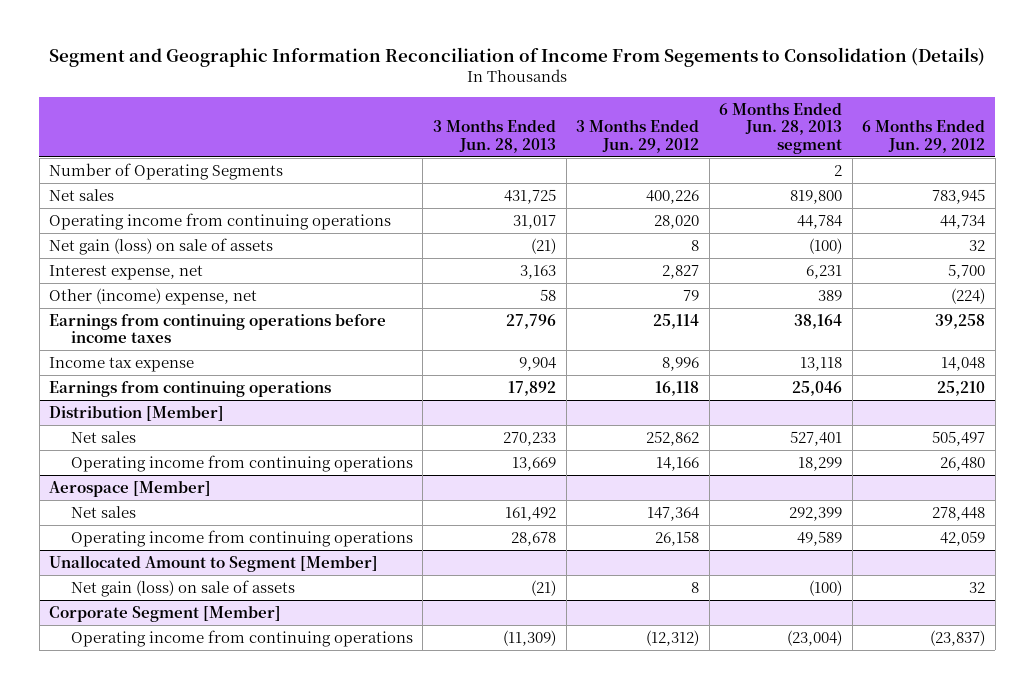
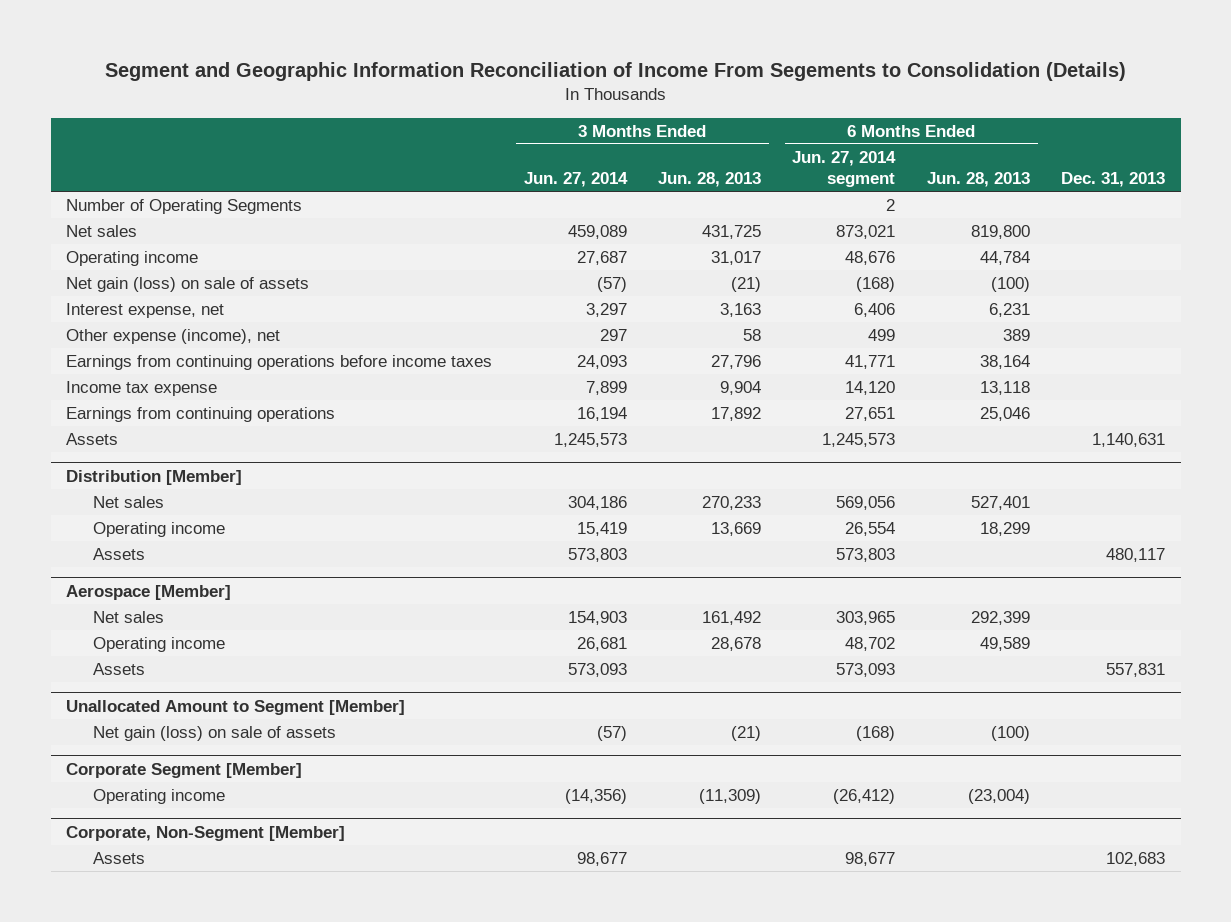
- | 3 Months Ended Jun. 28, 2013 | 3 Months Ended Jun. 29, 2012 | 6 Months Ended Jun. 28, 2013 segment | 6 Months Ended Jun. 29, 2012
+ | 3 Months Ended Jun. 27, 2014 | 3 Months Ended Jun. 28, 2013 | 6 Months Ended Jun. 27, 2014 segment | 6 Months Ended Jun. 28, 2013 | Dec. 31, 2013
- Operating income from continuing operations | 31,017 | 28,020 | 44,784 | 44,734
+ Operating income | 27,687 | 31,017 | 48,676 | 44,784 |
- Other (income) expense, net | 58 | 79 | 389 | (224)
+ Other expense (income), net | 297 | 58 | 499 | 389 |
+ Assets | 1,245,573 | | 1,245,573 | | 1,140,631
@ Distribution [Member]
- Operating income from continuing operations | 13,669 | 14,166 | 18,299 | 26,480
+ Operating income | 15,419 | 13,669 | 26,554 | 18,299 |
+ Assets | 573,803 | | 573,803 | | 480,117
@ Aerospace [Member]
- Operating income from continuing operations | 28,678 | 26,158 | 49,589 | 42,059
+ Operating income | 26,681 | 28,678 | 48,702 | 49,589 |
+ Assets | 573,093 | | 573,093 | | 557,831
@ Corporate Segment [Member]
- Operating income from continuing operations | (11,309) | (12,312) | (23,004) | (23,837)
+ Operating income | (14,356) | (11,309) | (26,412) | (23,004) |
+ Corporate, Non-Segment [Member]
+ Assets | 98,677 | | 98,677 | | 102,683

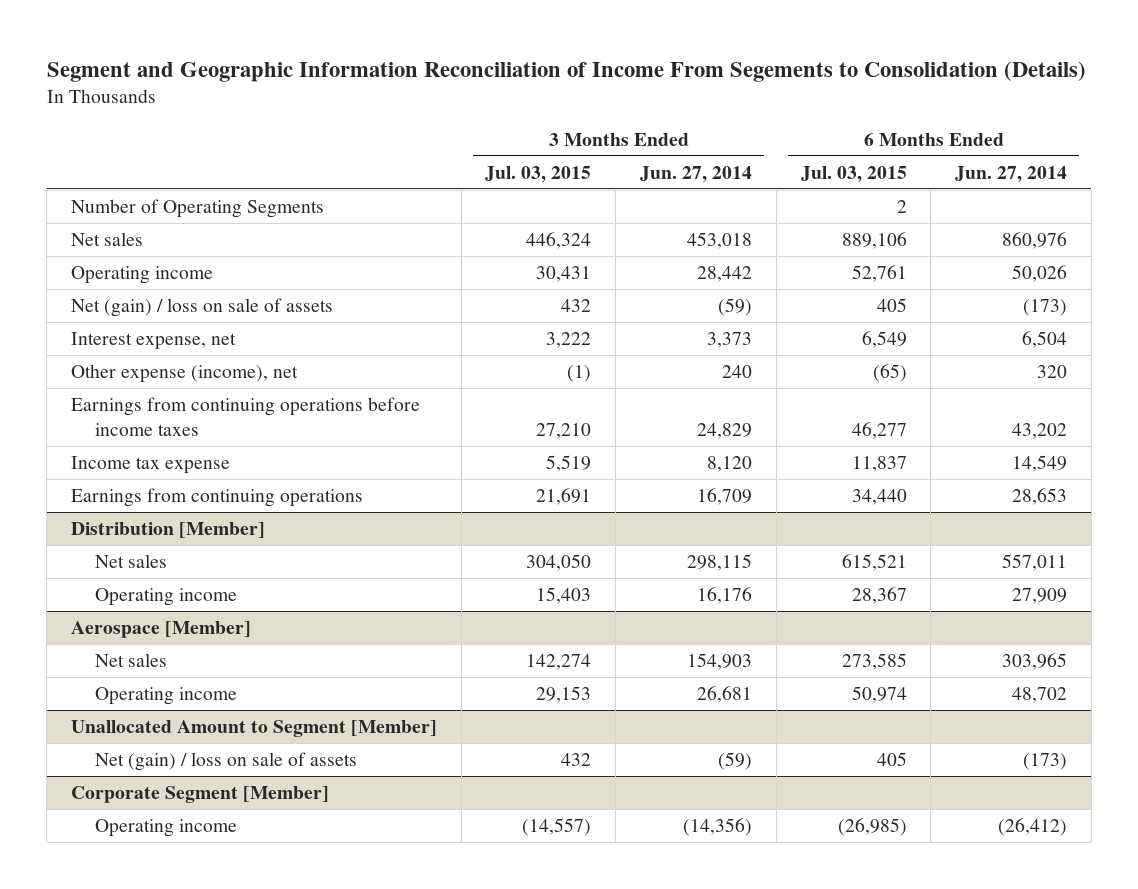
- | 3 Months Ended Jun. 27, 2014 | 3 Months Ended Jun. 28, 2013 | 6 Months Ended Jun. 27, 2014 segment | 6 Months Ended Jun. 28, 2013 | Dec. 31, 2013
+ | 3 Months Ended Jul. 03, 2015 | 3 Months Ended Jun. 27, 2014 | 6 Months Ended Jul. 03, 2015 | 6 Months Ended Jun. 27, 2014
- Net sales | 459,089 | 431,725 | 873,021 | 819,800 |
- Operating income | 27,687 | 31,017 | 48,676 | 44,784 |
- Net gain (loss) on sale of assets | (57) | (21) | (168) | (100) |
- Interest expense, net | 3,297 | 3,163 | 6,406 | 6,231 |
- Other expense (income), net | 297 | 58 | 499 | 389 |
- Earnings from continuing operations before income taxes | 24,093 | 27,796 | 41,771 | 38,164 |
- Income tax expense | 7,899 | 9,904 | 14,120 | 13,118 |
- Earnings from continuing operations | 16,194 | 17,892 | 27,651 | 25,046 |
- Assets | 1,245,573 | | 1,245,573 | | 1,140,631
+ Net sales | 446,324 | 453,018 | 889,106 | 860,976
+ Operating income | 30,431 | 28,442 | 52,761 | 50,026
+ Net (gain) / loss on sale of assets | 432 | (59) | 405 | (173)
+ Interest expense, net | 3,222 | 3,373 | 6,549 | 6,504
+ Other expense (income), net | (1) | 240 | (65) | 320
+ Earnings from continuing operations before income taxes | 27,210 | 24,829 | 46,277 | 43,202
+ Income tax expense | 5,519 | 8,120 | 11,837 | 14,549
+ Earnings from continuing operations | 21,691 | 16,709 | 34,440 | 28,653
@ Distribution [Member]
- Net sales | 304,186 | 270,233 | 569,056 | 527,401 |
- Operating income | 15,419 | 13,669 | 26,554 | 18,299 |
- Assets | 573,803 | | 573,803 | | 480,117
+ Net sales | 304,050 | 298,115 | 615,521 | 557,011
+ Operating income | 15,403 | 16,176 | 28,367 | 27,909
@ Aerospace [Member]
- Assets | 573,093 | | 573,093 | | 557,831
@ Unallocated Amount to Segment [Member]
- Net gain (loss) on sale of assets | (57) | (21) | (168) | (100) |
+ Net (gain) / loss on sale of assets | 432 | (59) | 405 | (173)
- Corporate, Non-Segment [Member]
- Assets | 98,677 | | 98,677 | | 102,683

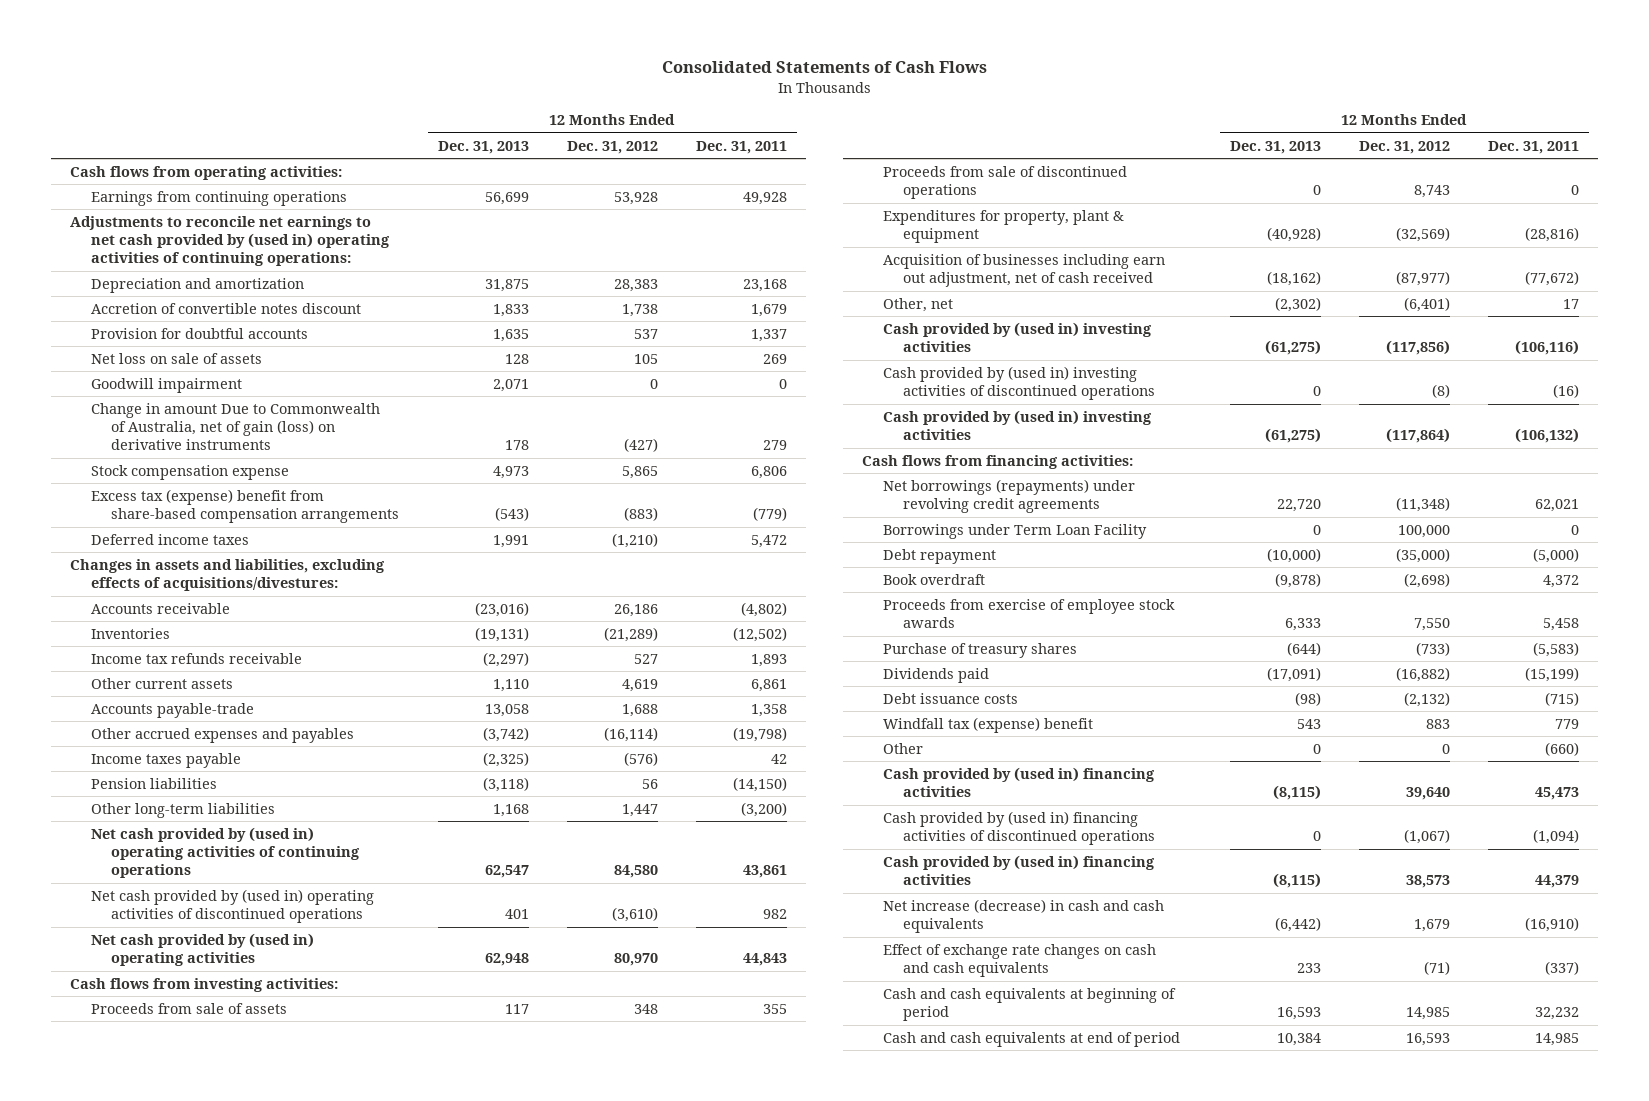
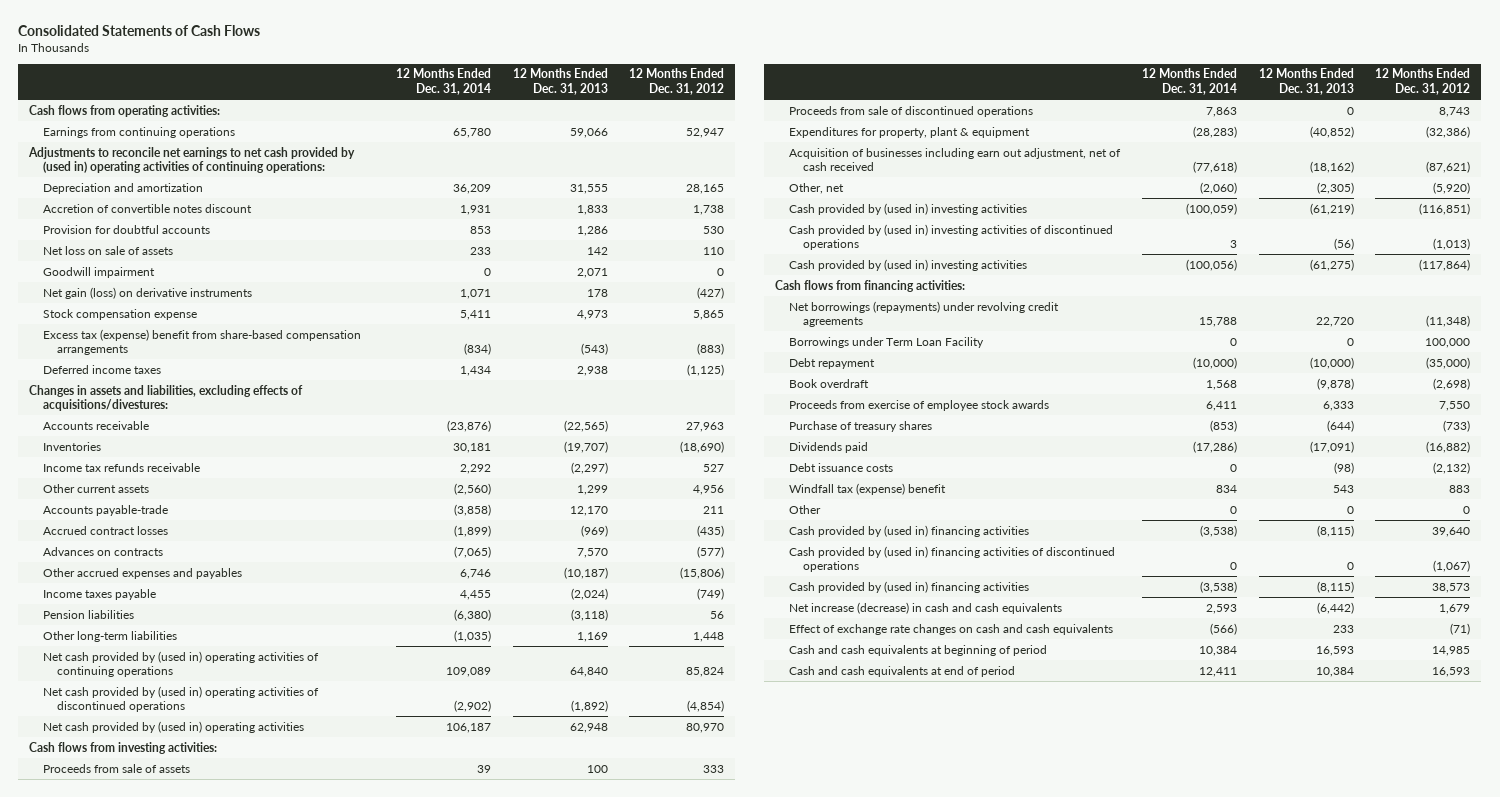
- | 12 Months Ended Dec. 31, 2013 | 12 Months Ended Dec. 31, 2012 | 12 Months Ended Dec. 31, 2011
+ | 12 Months Ended Dec. 31, 2014 | 12 Months Ended Dec. 31, 2013 | 12 Months Ended Dec. 31, 2012
- Earnings from continuing operations | 56,699 | 53,928 | 49,928
+ Earnings from continuing operations | 65,780 | 59,066 | 52,947
- Depreciation and amortization | 31,875 | 28,383 | 23,168
+ Depreciation and amortization | 36,209 | 31,555 | 28,165
- Provision for doubtful accounts | 1,635 | 537 | 1,337
- Net loss on sale of assets | 128 | 105 | 269
+ Provision for doubtful accounts | 853 | 1,286 | 530
+ Net loss on sale of assets | 233 | 142 | 110
- Change in amount Due to Commonwealth of Australia, net of gain (loss) on derivative instruments | 178 | (427) | 279
+ Net gain (loss) on derivative instruments | 1,071 | 178 | (427)
- Deferred income taxes | 1,991 | (1,210) | 5,472
+ Deferred income taxes | 1,434 | 2,938 | (1,125)
- Accounts receivable | (23,016) | 26,186 | (4,802)
- Inventories | (19,131) | (21,289) | (12,502)
+ Accounts receivable | (23,876) | (22,565) | 27,963
+ Inventories | 30,181 | (19,707) | (18,690)
- Other current assets | 1,110 | 4,619 | 6,861
- Accounts payable-trade | 13,058 | 1,688 | 1,358
- Other accrued expenses and payables | (3,742) | (16,114) | (19,798)
- Income taxes payable | (2,325) | (576) | 42
+ Other current assets | (2,560) | 1,299 | 4,956
+ Accounts payable-trade | (3,858) | 12,170 | 211
+ Accrued contract losses | (1,899) | (969) | (435)
+ Advances on contracts | (7,065) | 7,570 | (577)
+ Other accrued expenses and payables | 6,746 | (10,187) | (15,806)
+ Income taxes payable | 4,455 | (2,024) | (749)
- Other long-term liabilities | 1,168 | 1,447 | (3,200)
- Net cash provided by (used in) operating activities of continuing operations | 62,547 | 84,580 | 43,861
- Net cash provided by (used in) operating activities of discontinued operations | 401 | (3,610) | 982
+ Other long-term liabilities | (1,035) | 1,169 | 1,448
+ Net cash provided by (used in) operating activities of continuing operations | 109,089 | 64,840 | 85,824
+ Net cash provided by (used in) operating activities of discontinued operations | (2,902) | (1,892) | (4,854)
- Proceeds from sale of assets | 117 | 348 | 355
+ Proceeds from sale of assets | 39 | 100 | 333
- Expenditures for property, plant & equipment | (40,928) | (32,569) | (28,816)
- Acquisition of businesses including earn out adjustment, net of cash received | (18,162) | (87,977) | (77,672)
- Other, net | (2,302) | (6,401) | 17
- Cash provided by (used in) investing activities | (61,275) | (117,856) | (106,116)
- Cash provided by (used in) investing activities of discontinued operations | 0 | (8) | (16)
+ Expenditures for property, plant & equipment | (28,283) | (40,852) | (32,386)
+ Acquisition of businesses including earn out adjustment, net of cash received | (77,618) | (18,162) | (87,621)
+ Other, net | (2,060) | (2,305) | (5,920)
+ Cash provided by (used in) investing activities | (100,059) | (61,219) | (116,851)
+ Cash provided by (used in) investing activities of discontinued operations | 3 | (56) | (1,013)

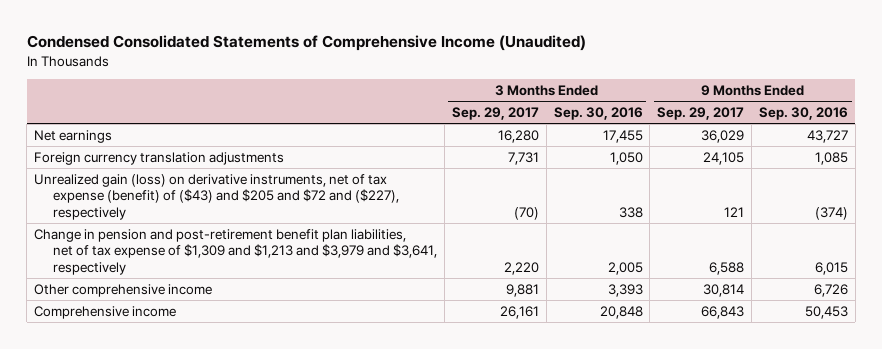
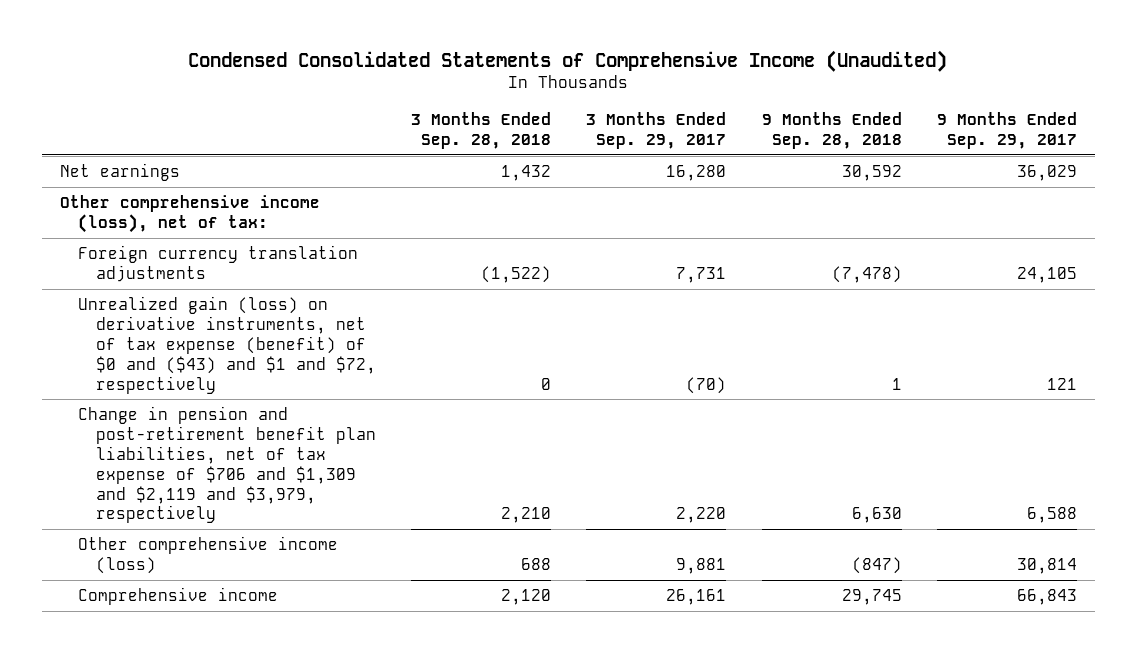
- | 3 Months Ended Sep. 29, 2017 | 3 Months Ended Sep. 30, 2016 | 9 Months Ended Sep. 29, 2017 | 9 Months Ended Sep. 30, 2016
+ | 3 Months Ended Sep. 28, 2018 | 3 Months Ended Sep. 29, 2017 | 9 Months Ended Sep. 28, 2018 | 9 Months Ended Sep. 29, 2017
+ Other comprehensive income (loss), net of tax:
- Unrealized gain (loss) on derivative instruments, net of tax expense (benefit) of ($43) and $205 and $72 and ($227), respectively | (70) | 338 | 121 | (374)
- Change in pension and post-retirement benefit plan liabilities, net of tax expense of $1,309 and $1,213 and $3,979 and $3,641, respectively | 2,220 | 2,005 | 6,588 | 6,015
- Other comprehensive income | 9,881 | 3,393 | 30,814 | 6,726
+ Unrealized gain (loss) on derivative instruments, net of tax expense (benefit) of $0 and ($43) and $1 and $72, respectively | 0 | (70) | 1 | 121
+ Change in pension and post-retirement benefit plan liabilities, net of tax expense of $706 and $1,309 and $2,119 and $3,979, respectively | 2,210 | 2,220 | 6,630 | 6,588
+ Other comprehensive income (loss) | 688 | 9,881 | (847) | 30,814

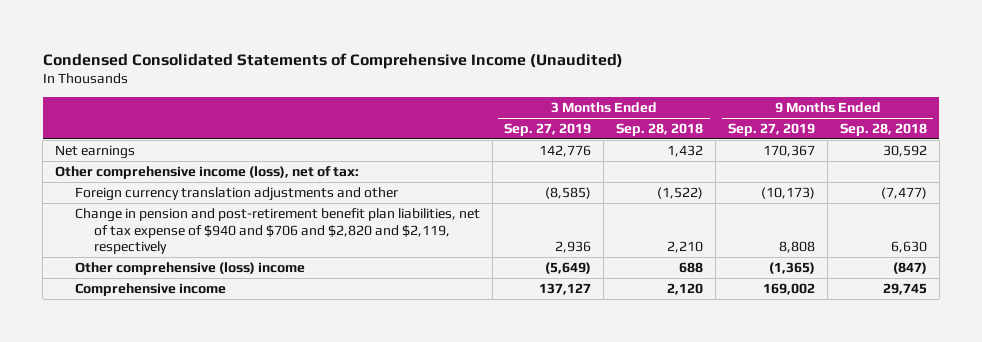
- | 3 Months Ended Sep. 28, 2018 | 3 Months Ended Sep. 29, 2017 | 9 Months Ended Sep. 28, 2018 | 9 Months Ended Sep. 29, 2017
+ | 3 Months Ended Sep. 27, 2019 | 3 Months Ended Sep. 28, 2018 | 9 Months Ended Sep. 27, 2019 | 9 Months Ended Sep. 28, 2018
- Foreign currency translation adjustments | (1,522) | 7,731 | (7,478) | 24,105
- Unrealized gain (loss) on derivative instruments, net of tax expense (benefit) of $0 and ($43) and $1 and $72, respectively | 0 | (70) | 1 | 121
- Change in pension and post-retirement benefit plan liabilities, net of tax expense of $706 and $1,309 and $2,119 and $3,979, respectively | 2,210 | 2,220 | 6,630 | 6,588
- Other comprehensive income (loss) | 688 | 9,881 | (847) | 30,814
+ Foreign currency translation adjustments and other | (8,585) | (1,522) | (10,173) | (7,477)
+ Change in pension and post-retirement benefit plan liabilities, net of tax expense of $940 and $706 and $2,820 and $2,119, respectively | 2,936 | 2,210 | 8,808 | 6,630
+ Other comprehensive (loss) income | (5,649) | 688 | (1,365) | (847)

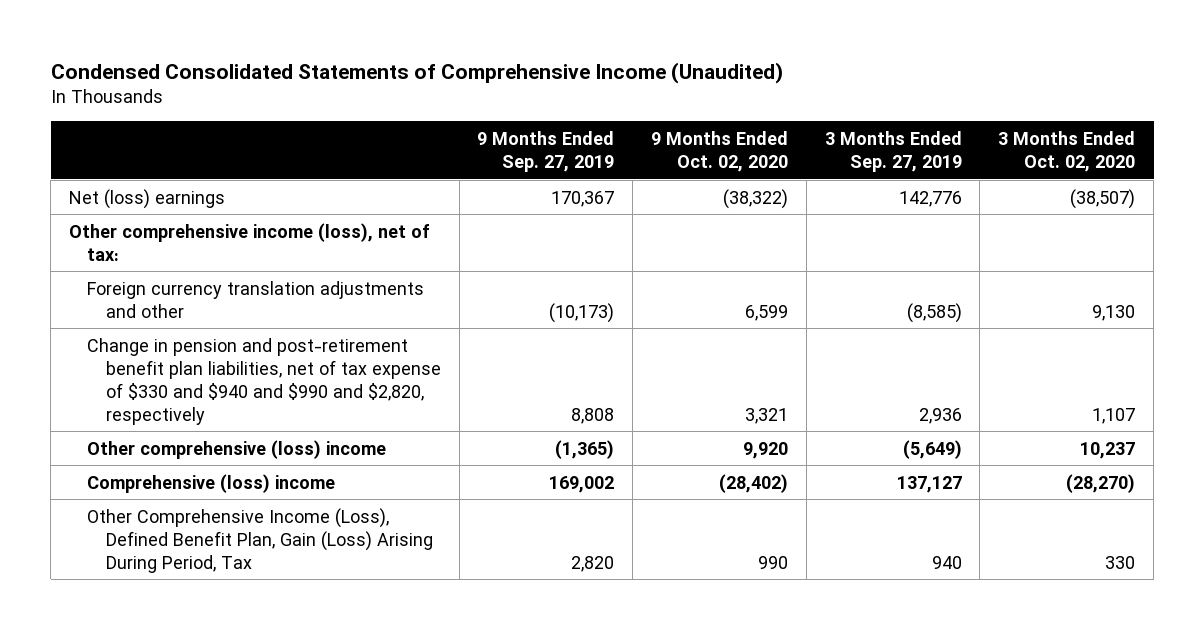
- | 3 Months Ended Sep. 27, 2019 | 3 Months Ended Sep. 28, 2018 | 9 Months Ended Sep. 27, 2019 | 9 Months Ended Sep. 28, 2018
+ | 9 Months Ended Sep. 27, 2019 | 9 Months Ended Oct. 02, 2020 | 3 Months Ended Sep. 27, 2019 | 3 Months Ended Oct. 02, 2020
- Net earnings | 142,776 | 1,432 | 170,367 | 30,592
+ Net (loss) earnings | 170,367 | (38,322) | 142,776 | (38,507)
- Change in pension and post-retirement benefit plan liabilities, net of tax expense of $940 and $706 and $2,820 and $2,119, respectively | 2,936 | 2,210 | 8,808 | 6,630
+ Change in pension and post-retirement benefit plan liabilities, net of tax expense of $330 and $940 and $990 and $2,820, respectively | 8,808 | 3,321 | 2,936 | 1,107
- Comprehensive income | 137,127 | 2,120 | 169,002 | 29,745
+ Comprehensive (loss) income | 169,002 | (28,402) | 137,127 | (28,270)
+ Other Comprehensive Income (Loss), Defined Benefit Plan, Gain (Loss) Arising During Period, Tax | 2,820 | 990 | 940 | 330

